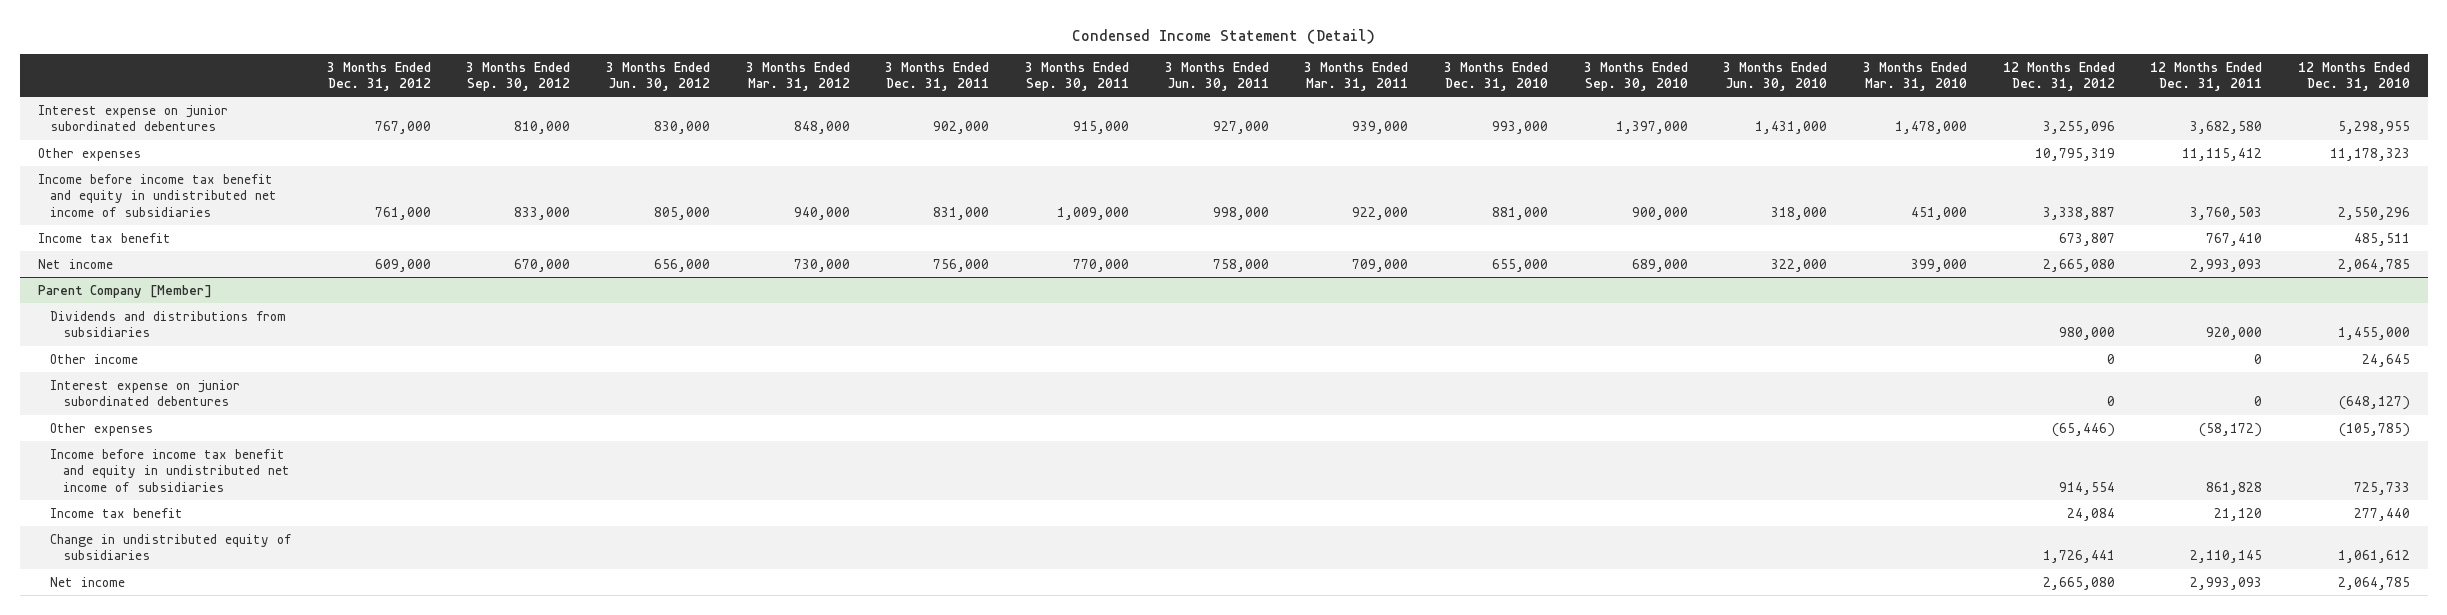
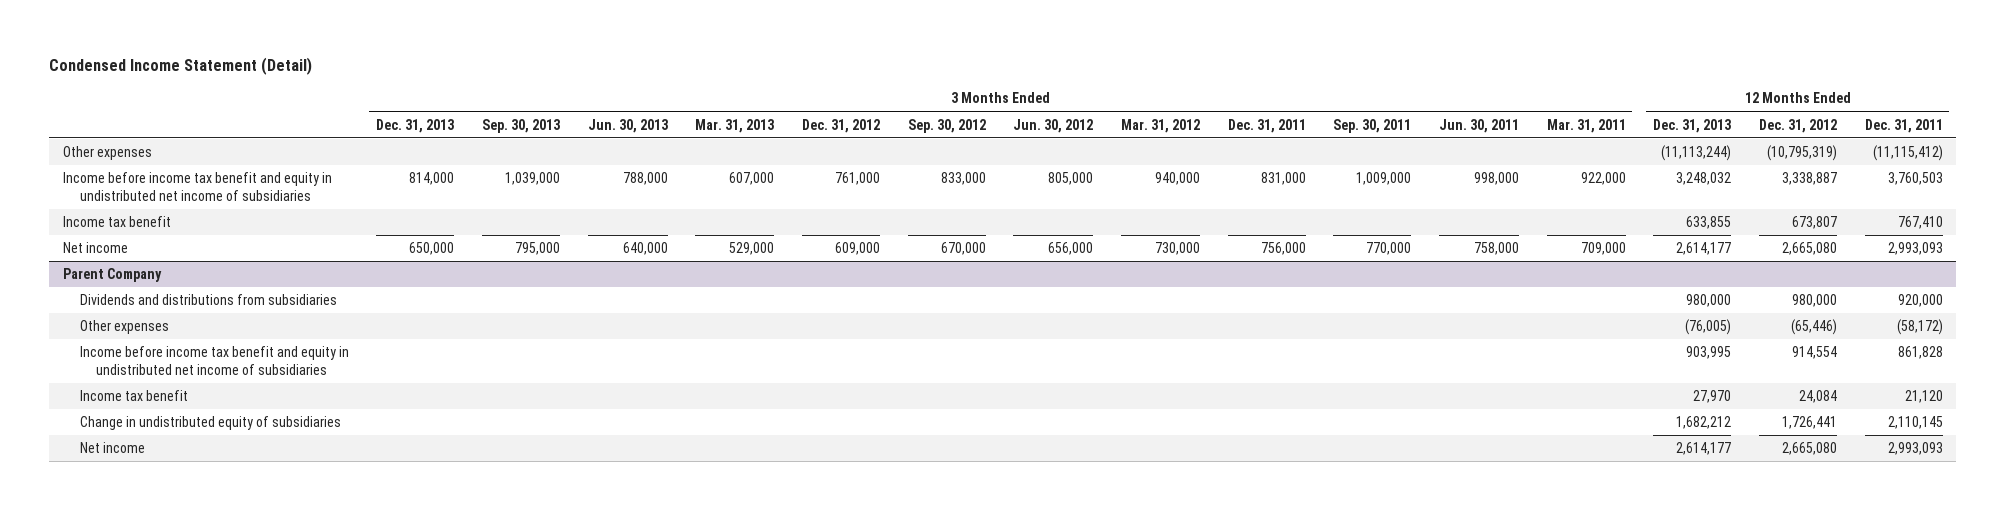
- | 3 Months Ended Dec. 31, 2012 | 3 Months Ended Sep. 30, 2012 | 3 Months Ended Jun. 30, 2012 | 3 Months Ended Mar. 31, 2012 | 3 Months Ended Dec. 31, 2011 | 3 Months Ended Sep. 30, 2011 | 3 Months Ended Jun. 30, 2011 | 3 Months Ended Mar. 31, 2011 | 3 Months Ended Dec. 31, 2010 | 3 Months Ended Sep. 30, 2010 | 3 Months Ended Jun. 30, 2010 | 3 Months Ended Mar. 31, 2010 | 12 Months Ended Dec. 31, 2012 | 12 Months Ended Dec. 31, 2011 | 12 Months Ended Dec. 31, 2010
+ | 3 Months Ended Dec. 31, 2013 | 3 Months Ended Sep. 30, 2013 | 3 Months Ended Jun. 30, 2013 | 3 Months Ended Mar. 31, 2013 | 3 Months Ended Dec. 31, 2012 | 3 Months Ended Sep. 30, 2012 | 3 Months Ended Jun. 30, 2012 | 3 Months Ended Mar. 31, 2012 | 3 Months Ended Dec. 31, 2011 | 3 Months Ended Sep. 30, 2011 | 3 Months Ended Jun. 30, 2011 | 3 Months Ended Mar. 31, 2011 | 12 Months Ended Dec. 31, 2013 | 12 Months Ended Dec. 31, 2012 | 12 Months Ended Dec. 31, 2011
- Interest expense on junior subordinated debentures | 767,000 | 810,000 | 830,000 | 848,000 | 902,000 | 915,000 | 927,000 | 939,000 | 993,000 | 1,397,000 | 1,431,000 | 1,478,000 | 3,255,096 | 3,682,580 | 5,298,955
- Other expenses | | | | | | | | | | | | | 10,795,319 | 11,115,412 | 11,178,323
+ Other expenses | | | | | | | | | | | | | (11,113,244) | (10,795,319) | (11,115,412)
- Parent Company [Member]
+ Parent Company
- Other income | | | | | | | | | | | | | 0 | 0 | 24,645
- Interest expense on junior subordinated debentures | | | | | | | | | | | | | 0 | 0 | (648,127)

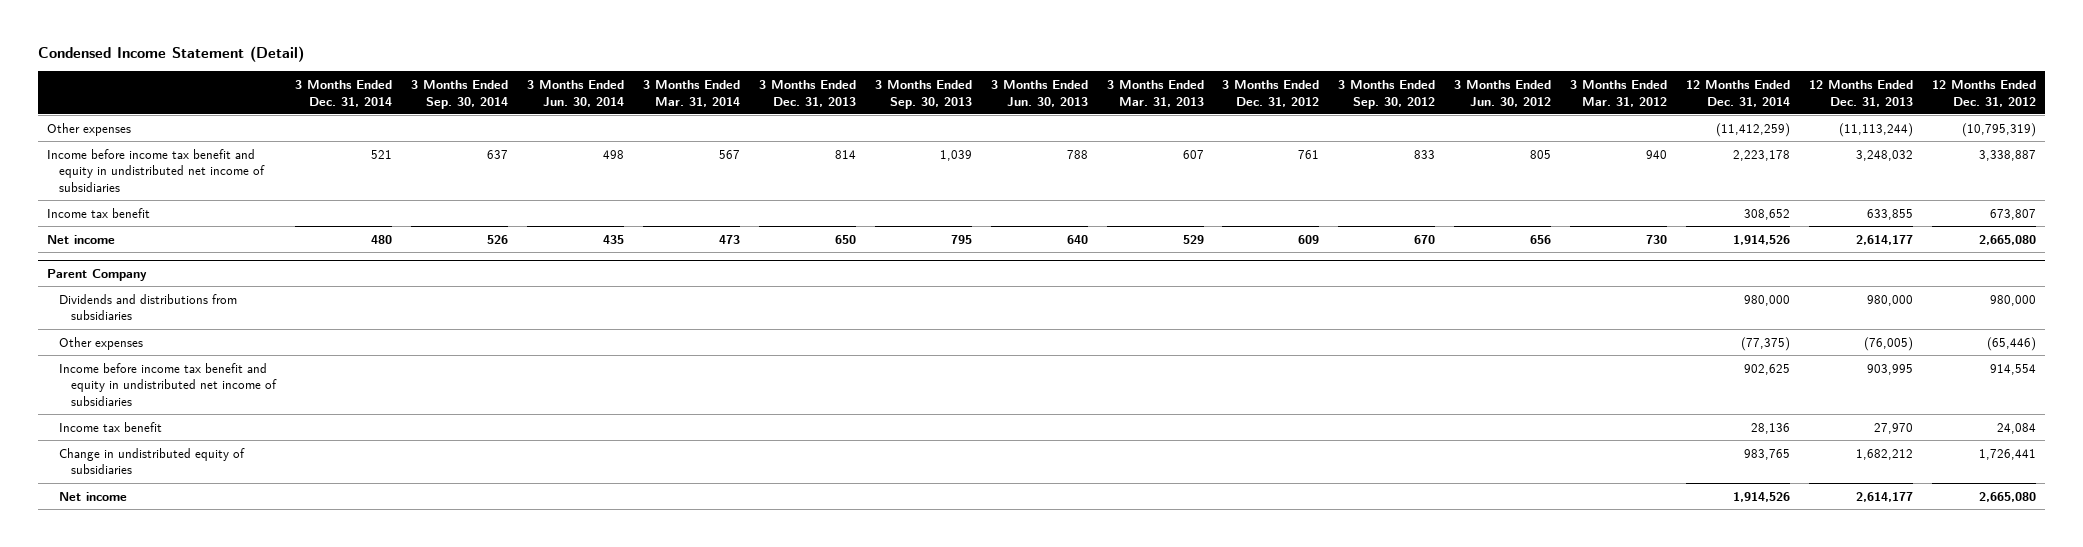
- | 3 Months Ended Dec. 31, 2013 | 3 Months Ended Sep. 30, 2013 | 3 Months Ended Jun. 30, 2013 | 3 Months Ended Mar. 31, 2013 | 3 Months Ended Dec. 31, 2012 | 3 Months Ended Sep. 30, 2012 | 3 Months Ended Jun. 30, 2012 | 3 Months Ended Mar. 31, 2012 | 3 Months Ended Dec. 31, 2011 | 3 Months Ended Sep. 30, 2011 | 3 Months Ended Jun. 30, 2011 | 3 Months Ended Mar. 31, 2011 | 12 Months Ended Dec. 31, 2013 | 12 Months Ended Dec. 31, 2012 | 12 Months Ended Dec. 31, 2011
+ | 3 Months Ended Dec. 31, 2014 | 3 Months Ended Sep. 30, 2014 | 3 Months Ended Jun. 30, 2014 | 3 Months Ended Mar. 31, 2014 | 3 Months Ended Dec. 31, 2013 | 3 Months Ended Sep. 30, 2013 | 3 Months Ended Jun. 30, 2013 | 3 Months Ended Mar. 31, 2013 | 3 Months Ended Dec. 31, 2012 | 3 Months Ended Sep. 30, 2012 | 3 Months Ended Jun. 30, 2012 | 3 Months Ended Mar. 31, 2012 | 12 Months Ended Dec. 31, 2014 | 12 Months Ended Dec. 31, 2013 | 12 Months Ended Dec. 31, 2012
- Income before income tax benefit and equity in undistributed net income of subsidiaries | 814,000 | 1,039,000 | 788,000 | 607,000 | 761,000 | 833,000 | 805,000 | 940,000 | 831,000 | 1,009,000 | 998,000 | 922,000 | 3,248,032 | 3,338,887 | 3,760,503
+ Income before income tax benefit and equity in undistributed net income of subsidiaries | 521 | 637 | 498 | 567 | 814 | 1,039 | 788 | 607 | 761 | 833 | 805 | 940 | 2,223,178 | 3,248,032 | 3,338,887
- Net income | 650,000 | 795,000 | 640,000 | 529,000 | 609,000 | 670,000 | 656,000 | 730,000 | 756,000 | 770,000 | 758,000 | 709,000 | 2,614,177 | 2,665,080 | 2,993,093
+ Net income | 480 | 526 | 435 | 473 | 650 | 795 | 640 | 529 | 609 | 670 | 656 | 730 | 1,914,526 | 2,614,177 | 2,665,080

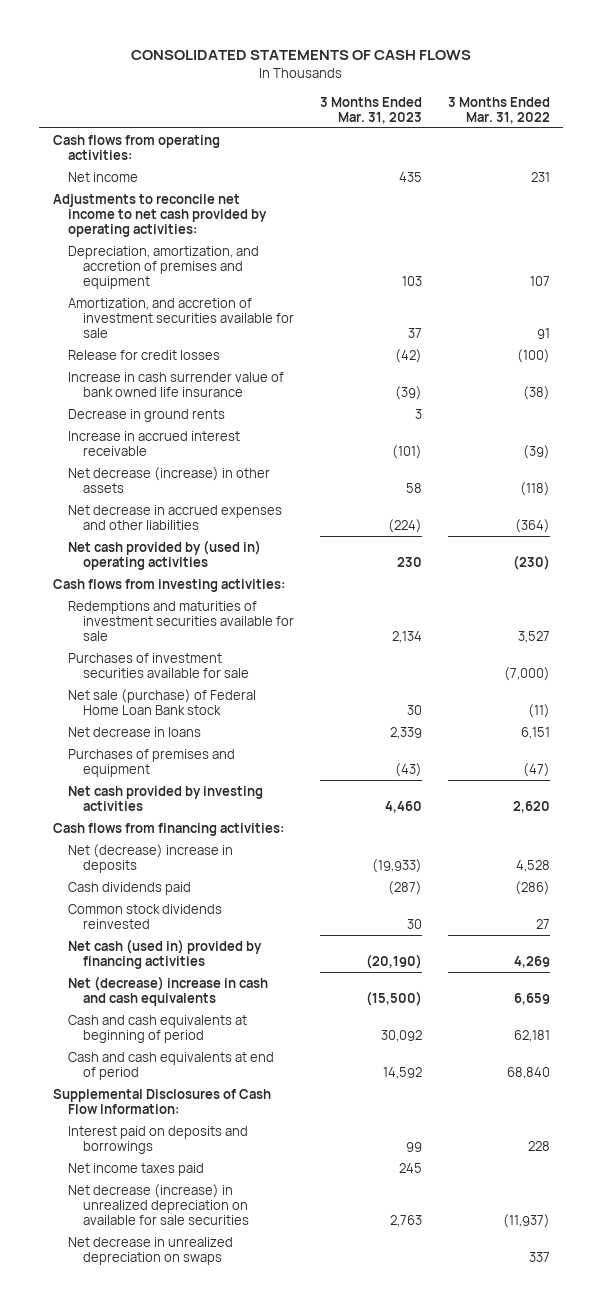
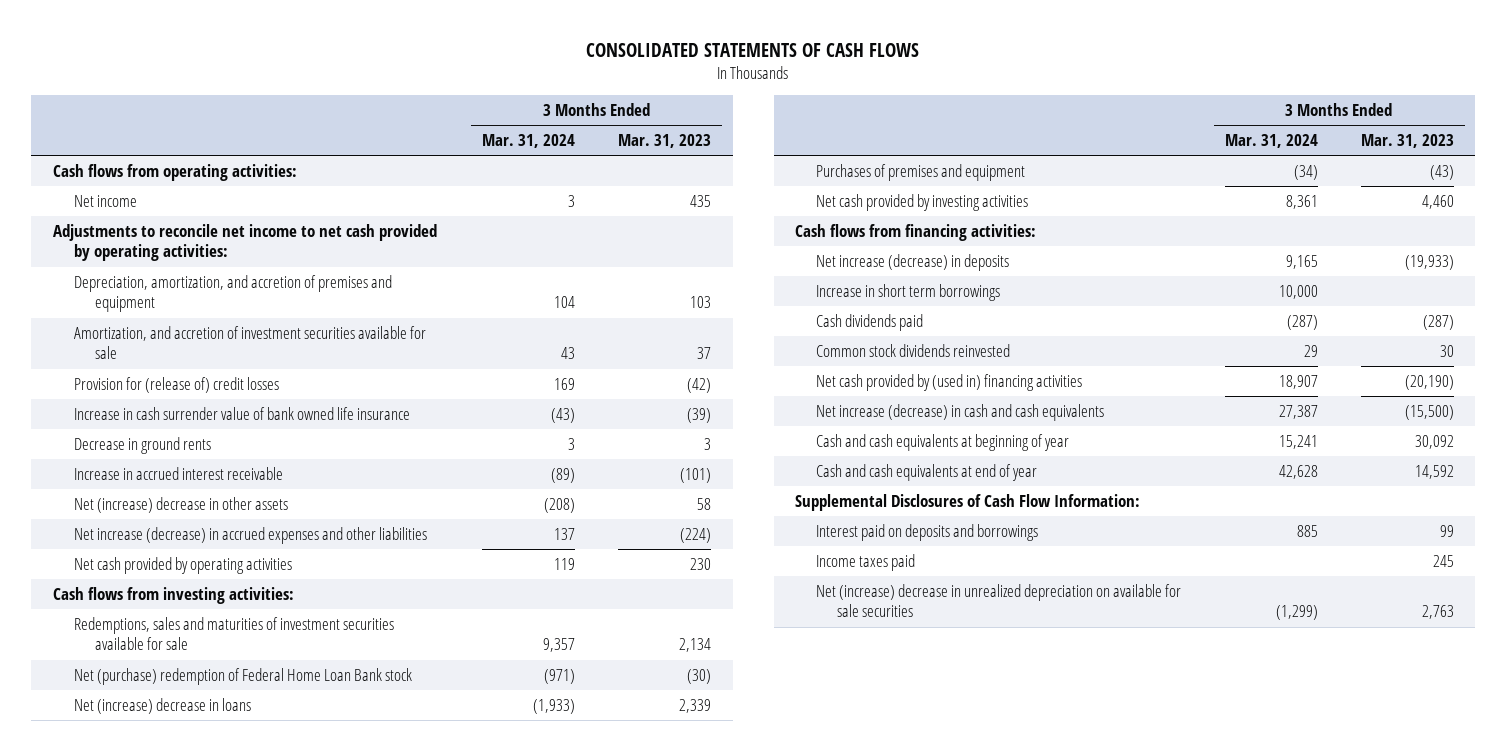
- | 3 Months Ended Mar. 31, 2023 | 3 Months Ended Mar. 31, 2022
+ | 3 Months Ended Mar. 31, 2024 | 3 Months Ended Mar. 31, 2023
- Release for credit losses | (42) | (100)
+ Provision for (release of) credit losses | 169 | (42)
- Net decrease (increase) in other assets | 58 | (118)
- Net decrease in accrued expenses and other liabilities | (224) | (364)
- Net cash provided by (used in) operating activities | 230 | (230)
+ Net (increase) decrease in other assets | (208) | 58
+ Net increase (decrease) in accrued expenses and other liabilities | 137 | (224)
+ Net cash provided by operating activities | 119 | 230
- Redemptions and maturities of investment securities available for sale | 2,134 | 3,527
- Purchases of investment securities available for sale | | (7,000)
- Net sale (purchase) of Federal Home Loan Bank stock | 30 | (11)
- Net decrease in loans | 2,339 | 6,151
+ Redemptions, sales and maturities of investment securities available for sale | 9,357 | 2,134
+ Net (purchase) redemption of Federal Home Loan Bank stock | (971) | (30)
+ Net (increase) decrease in loans | (1,933) | 2,339
- Net (decrease) increase in deposits | (19,933) | 4,528
+ Net increase (decrease) in deposits | 9,165 | (19,933)
+ Increase in short term borrowings | 10,000 |
- Net cash (used in) provided by financing activities | (20,190) | 4,269
- Net (decrease) increase in cash and cash equivalents | (15,500) | 6,659
- Cash and cash equivalents at beginning of period | 30,092 | 62,181
- Cash and cash equivalents at end of period | 14,592 | 68,840
+ Net cash provided by (used in) financing activities | 18,907 | (20,190)
+ Net increase (decrease) in cash and cash equivalents | 27,387 | (15,500)
+ Cash and cash equivalents at beginning of year | 15,241 | 30,092
+ Cash and cash equivalents at end of year | 42,628 | 14,592
- Net income taxes paid | 245 |
- Net decrease (increase) in unrealized depreciation on available for sale securities | 2,763 | (11,937)
- Net decrease in unrealized depreciation on swaps | | 337
+ Income taxes paid | | 245
+ Net (increase) decrease in unrealized depreciation on available for sale securities | (1,299) | 2,763

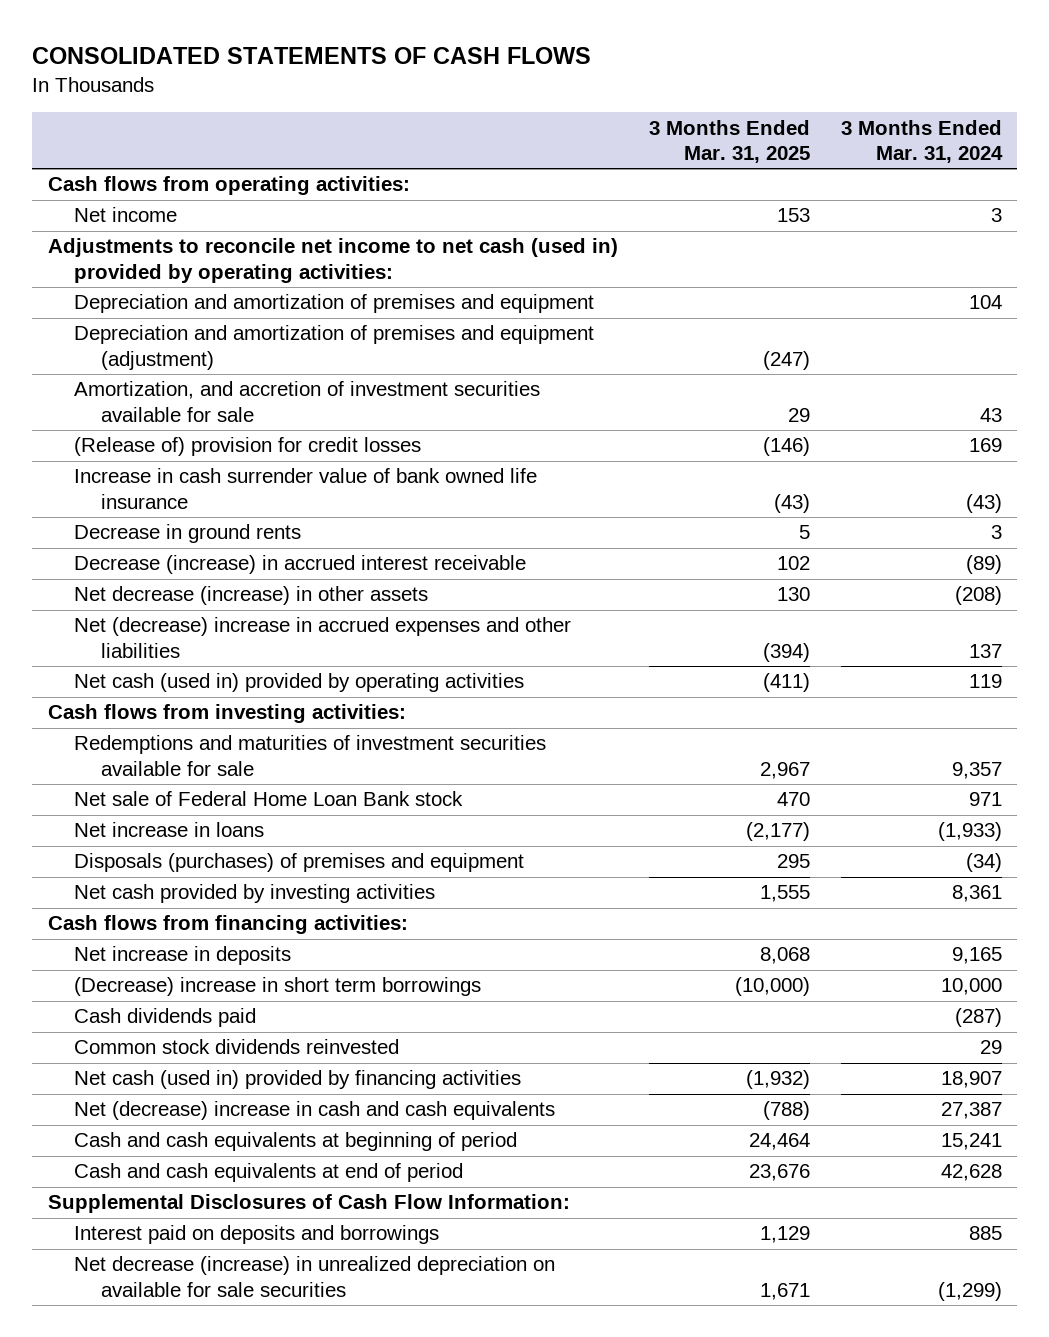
- | 3 Months Ended Mar. 31, 2024 | 3 Months Ended Mar. 31, 2023
+ | 3 Months Ended Mar. 31, 2025 | 3 Months Ended Mar. 31, 2024
- Adjustments to reconcile net income to net cash provided by operating activities:
- Depreciation, amortization, and accretion of premises and equipment | 104 | 103
+ Adjustments to reconcile net income to net cash (used in) provided by operating activities:
+ Depreciation and amortization of premises and equipment | | 104
+ Depreciation and amortization of premises and equipment (adjustment) | (247) |
- Provision for (release of) credit losses | 169 | (42)
+ (Release of) provision for credit losses | (146) | 169
- Increase in accrued interest receivable | (89) | (101)
- Net (increase) decrease in other assets | (208) | 58
- Net increase (decrease) in accrued expenses and other liabilities | 137 | (224)
- Net cash provided by operating activities | 119 | 230
+ Decrease (increase) in accrued interest receivable | 102 | (89)
+ Net decrease (increase) in other assets | 130 | (208)
+ Net (decrease) increase in accrued expenses and other liabilities | (394) | 137
+ Net cash (used in) provided by operating activities | (411) | 119
- Redemptions, sales and maturities of investment securities available for sale | 9,357 | 2,134
- Net (purchase) redemption of Federal Home Loan Bank stock | (971) | (30)
- Net (increase) decrease in loans | (1,933) | 2,339
- Purchases of premises and equipment | (34) | (43)
+ Redemptions and maturities of investment securities available for sale | 2,967 | 9,357
+ Net sale of Federal Home Loan Bank stock | 470 | 971
+ Net increase in loans | (2,177) | (1,933)
+ Disposals (purchases) of premises and equipment | 295 | (34)
- Net increase (decrease) in deposits | 9,165 | (19,933)
- Increase in short term borrowings | 10,000 |
+ Net increase in deposits | 8,068 | 9,165
+ (Decrease) increase in short term borrowings | (10,000) | 10,000
- Net cash provided by (used in) financing activities | 18,907 | (20,190)
- Net increase (decrease) in cash and cash equivalents | 27,387 | (15,500)
- Cash and cash equivalents at beginning of year | 15,241 | 30,092
- Cash and cash equivalents at end of year | 42,628 | 14,592
+ Net cash (used in) provided by financing activities | (1,932) | 18,907
+ Net (decrease) increase in cash and cash equivalents | (788) | 27,387
+ Cash and cash equivalents at beginning of period | 24,464 | 15,241
+ Cash and cash equivalents at end of period | 23,676 | 42,628
- Income taxes paid | | 245
- Net (increase) decrease in unrealized depreciation on available for sale securities | (1,299) | 2,763
+ Net decrease (increase) in unrealized depreciation on available for sale securities | 1,671 | (1,299)

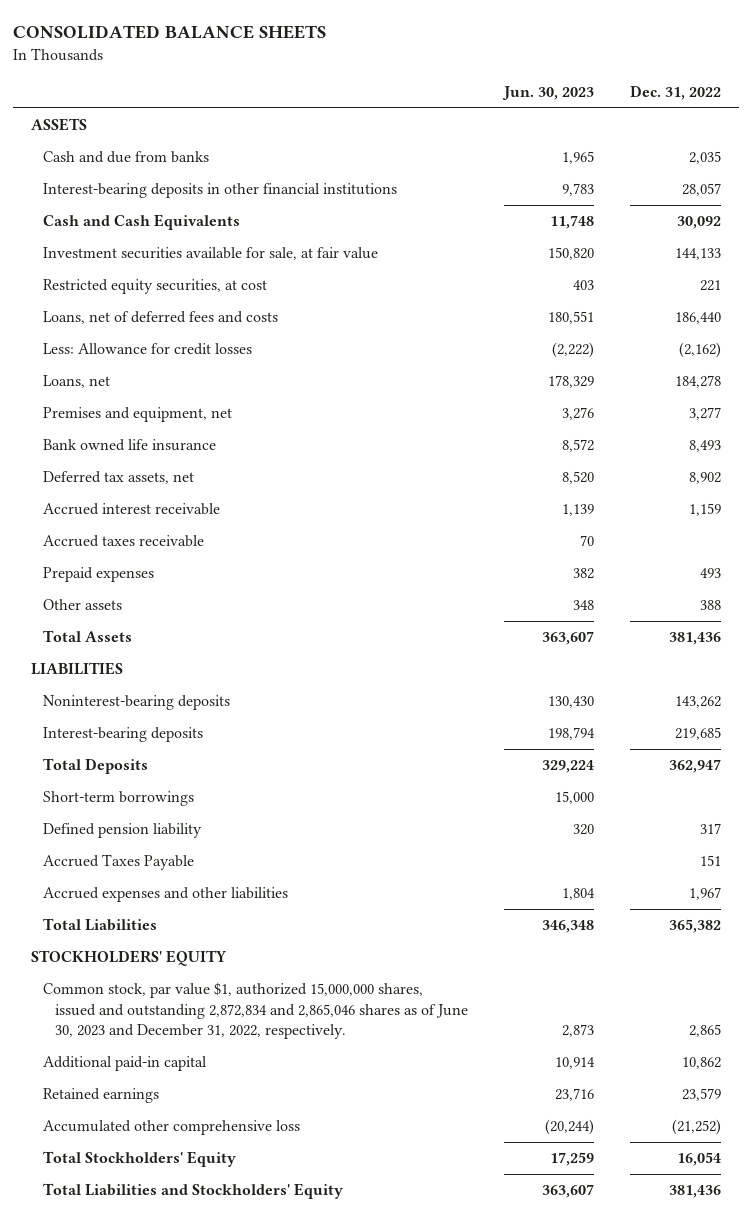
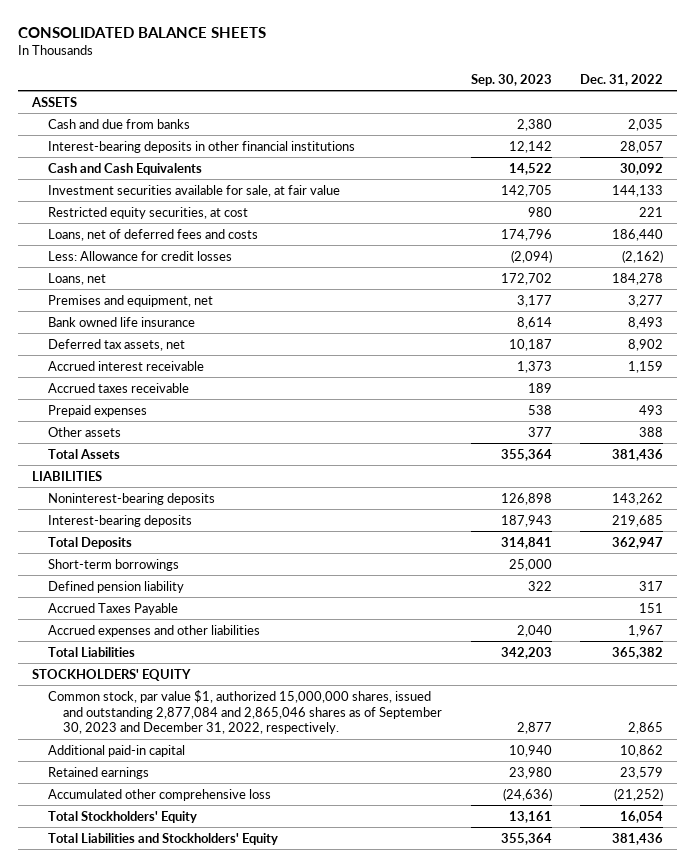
- | Jun. 30, 2023 | Dec. 31, 2022
+ | Sep. 30, 2023 | Dec. 31, 2022
- Common stock, par value $1, authorized 15,000,000 shares, issued and outstanding 2,872,834 and 2,865,046 shares as of June 30, 2023 and December 31, 2022, respectively. | 2,873 | 2,865
+ Common stock, par value $1, authorized 15,000,000 shares, issued and outstanding 2,877,084 and 2,865,046 shares as of September 30, 2023 and December 31, 2022, respectively. | 2,877 | 2,865

